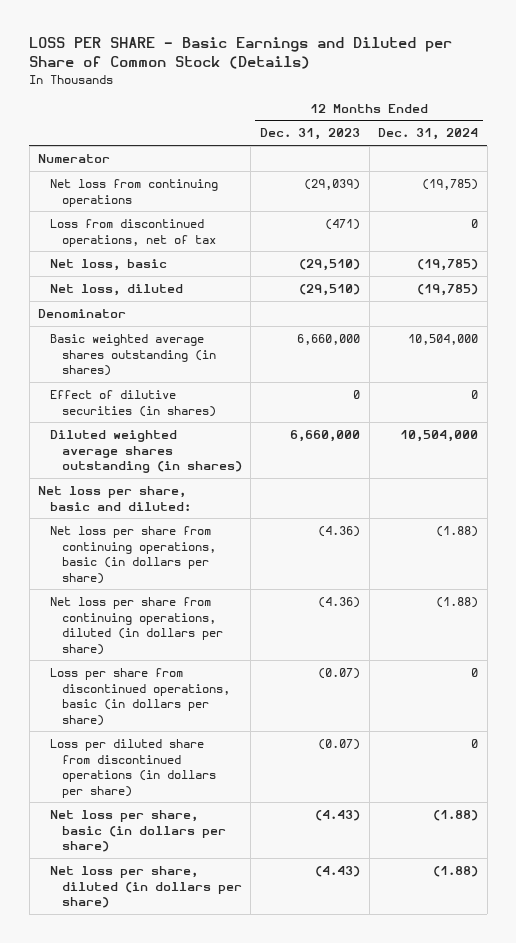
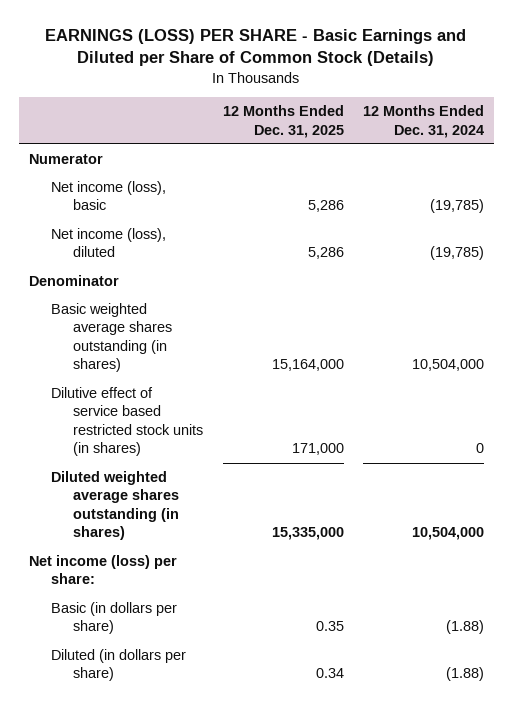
- LOSS PER SHARE - Basic Earnings and Diluted per Share of Common Stock (Details)
+ EARNINGS (LOSS) PER SHARE - Basic Earnings and Diluted per Share of Common Stock (Details)
- | 12 Months Ended Dec. 31, 2023 | 12 Months Ended Dec. 31, 2024
+ | 12 Months Ended Dec. 31, 2025 | 12 Months Ended Dec. 31, 2024
- Net loss from continuing operations | (29,039) | (19,785)
- Loss from discontinued operations, net of tax | (471) | 0
- Net loss, basic | (29,510) | (19,785)
- Net loss, diluted | (29,510) | (19,785)
+ Net income (loss), basic | 5,286 | (19,785)
+ Net income (loss), diluted | 5,286 | (19,785)
- Effect of dilutive securities (in shares) | 0 | 0
+ Dilutive effect of service based restricted stock units (in shares) | 171,000 | 0
- Net loss per share, basic and diluted:
- Net loss per share from continuing operations, basic (in dollars per share) | (4.36) | (1.88)
- Net loss per share from continuing operations, diluted (in dollars per share) | (4.36) | (1.88)
- Loss per share from discontinued operations, basic (in dollars per share) | (0.07) | 0
- Loss per diluted share from discontinued operations (in dollars per share) | (0.07) | 0
- Net loss per share, basic (in dollars per share) | (4.43) | (1.88)
- Net loss per share, diluted (in dollars per share) | (4.43) | (1.88)
+ Net income (loss) per share:
+ Basic (in dollars per share) | 0.35 | (1.88)
+ Diluted (in dollars per share) | 0.34 | (1.88)

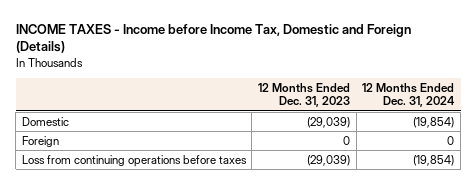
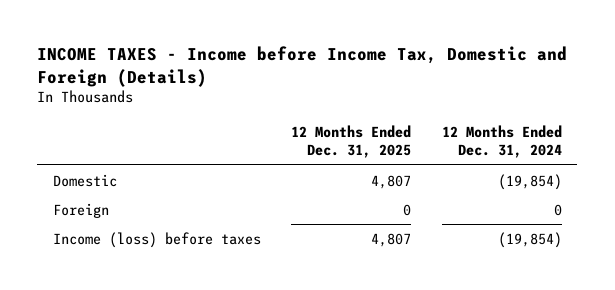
- | 12 Months Ended Dec. 31, 2023 | 12 Months Ended Dec. 31, 2024
+ | 12 Months Ended Dec. 31, 2025 | 12 Months Ended Dec. 31, 2024
- Loss from continuing operations before taxes | (29,039) | (19,854)
+ Income (loss) before taxes | 4,807 | (19,854)

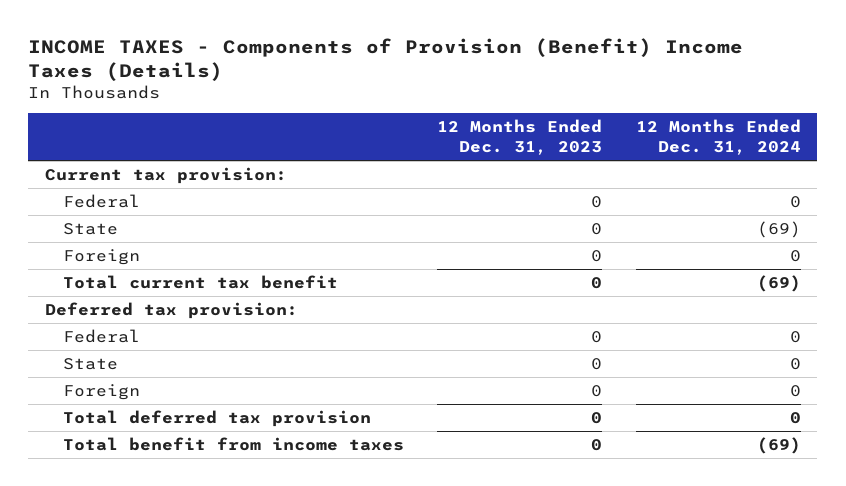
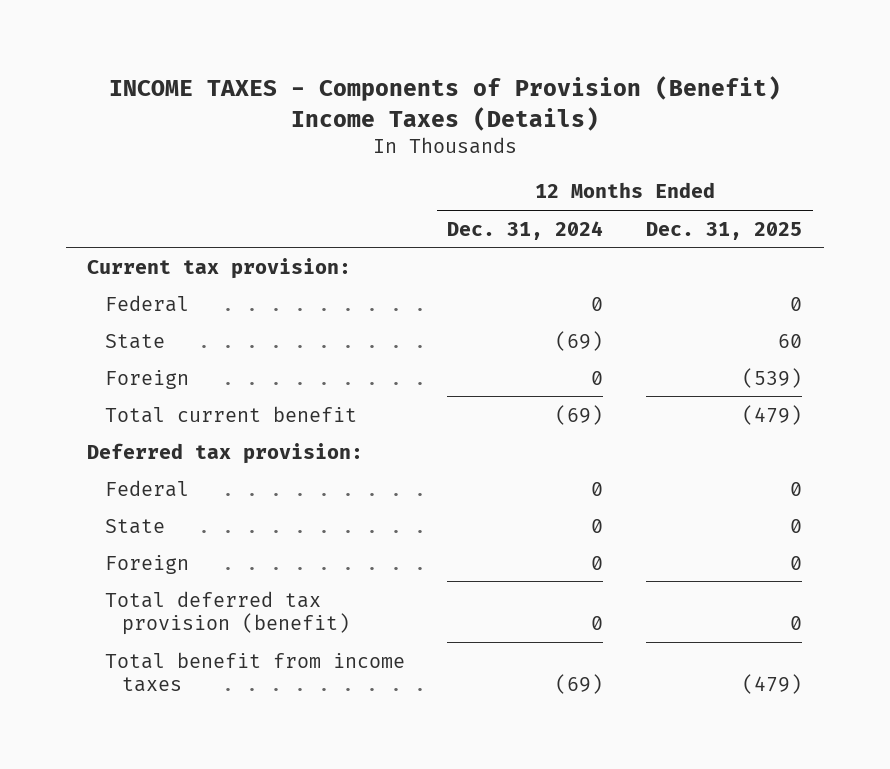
- | 12 Months Ended Dec. 31, 2023 | 12 Months Ended Dec. 31, 2024
+ | 12 Months Ended Dec. 31, 2024 | 12 Months Ended Dec. 31, 2025
- Total current tax benefit | 0 | (69)
+ Total current benefit | (69) | (479)
- Total deferred tax provision | 0 | 0
+ Total deferred tax provision (benefit) | 0 | 0

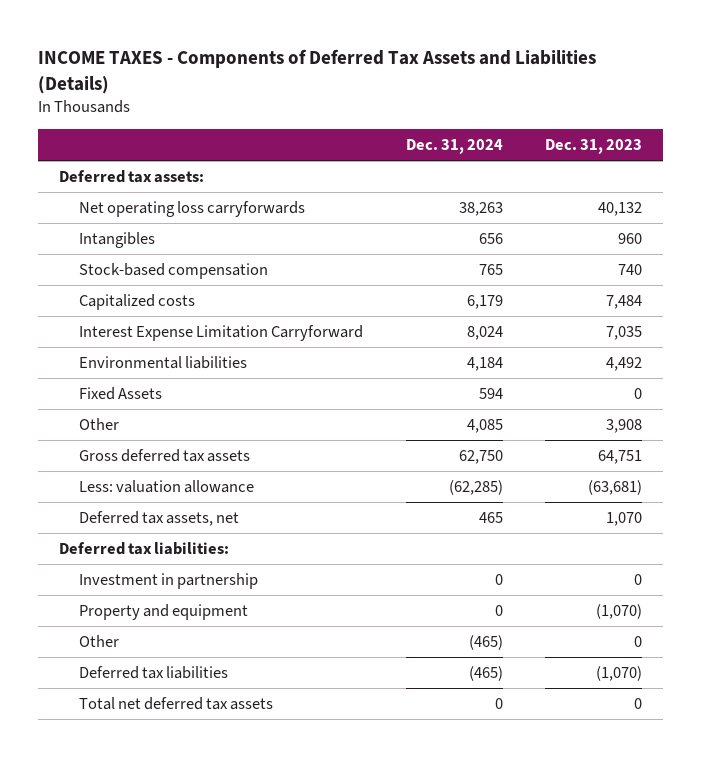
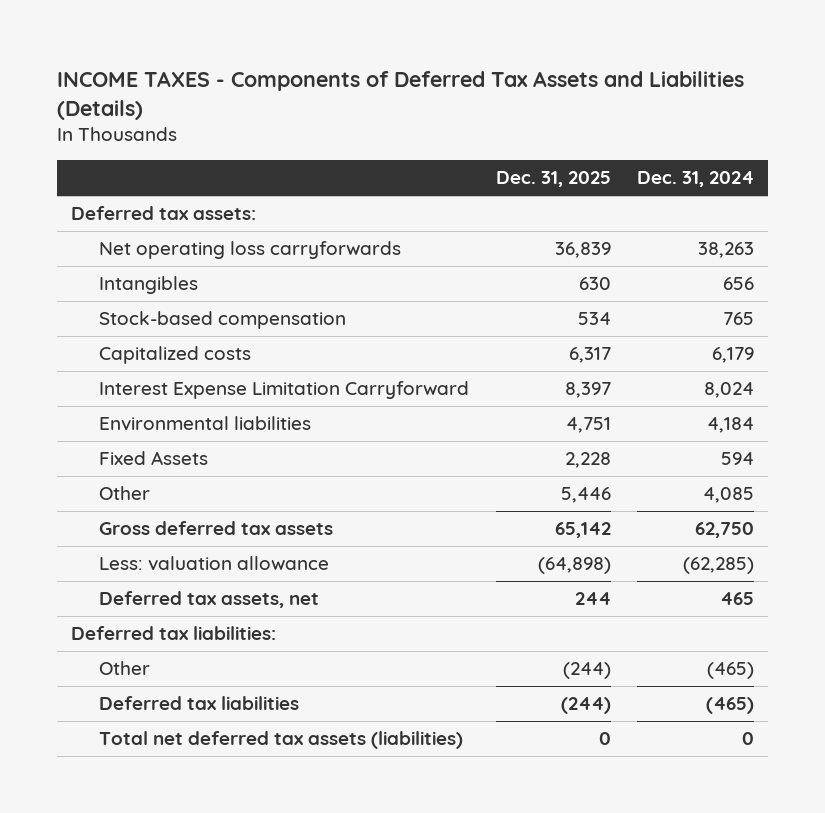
- | Dec. 31, 2024 | Dec. 31, 2023
+ | Dec. 31, 2025 | Dec. 31, 2024
- Investment in partnership | 0 | 0
- Property and equipment | 0 | (1,070)
- Total net deferred tax assets | 0 | 0
+ Total net deferred tax assets (liabilities) | 0 | 0

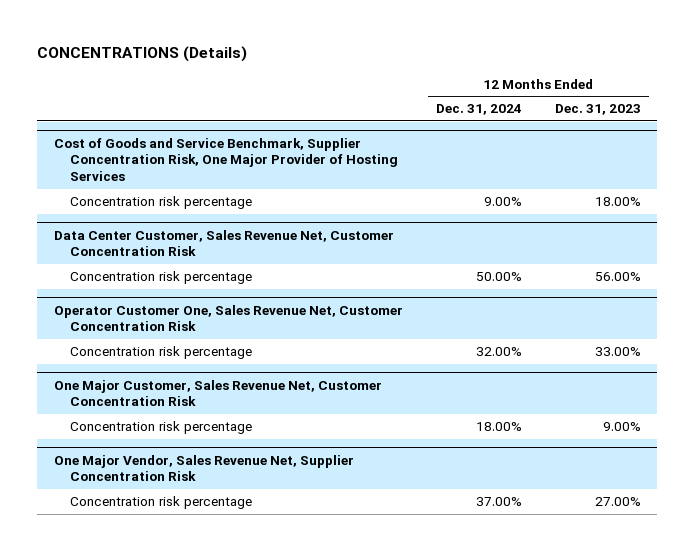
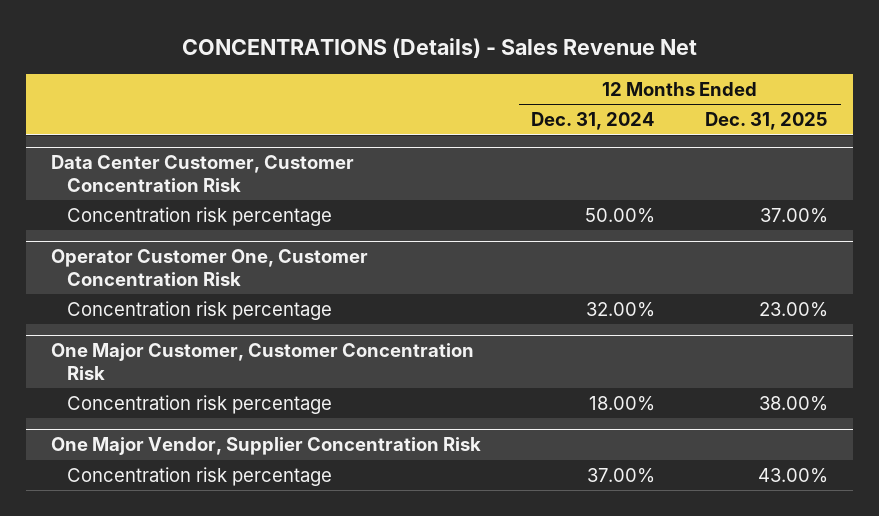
- CONCENTRATIONS (Details)
+ CONCENTRATIONS (Details) - Sales Revenue Net
- | 12 Months Ended Dec. 31, 2024 | 12 Months Ended Dec. 31, 2023
+ | 12 Months Ended Dec. 31, 2024 | 12 Months Ended Dec. 31, 2025
- Cost of Goods and Service Benchmark, Supplier Concentration Risk, One Major Provider of Hosting Services
- Concentration risk percentage | 9.00% | 18.00%
- Data Center Customer, Sales Revenue Net, Customer Concentration Risk
+ Data Center Customer, Customer Concentration Risk
- Operator Customer One, Sales Revenue Net, Customer Concentration Risk
+ Operator Customer One, Customer Concentration Risk
- One Major Customer, Sales Revenue Net, Customer Concentration Risk
+ One Major Customer, Customer Concentration Risk
- One Major Vendor, Sales Revenue Net, Supplier Concentration Risk
+ One Major Vendor, Supplier Concentration Risk

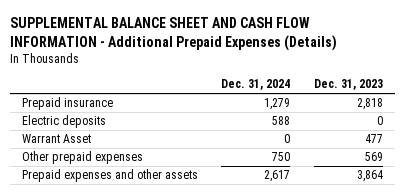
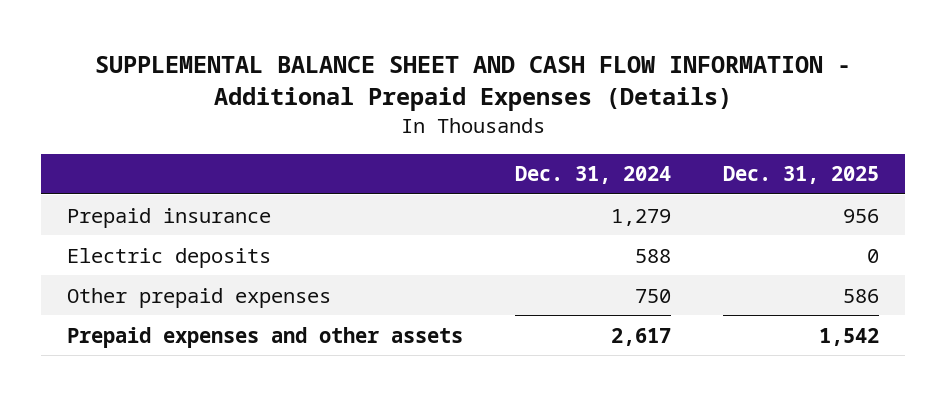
- | Dec. 31, 2024 | Dec. 31, 2023
+ | Dec. 31, 2024 | Dec. 31, 2025
- Warrant Asset | 0 | 477

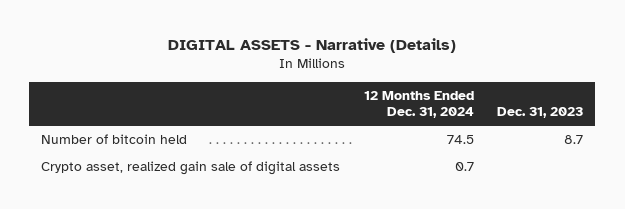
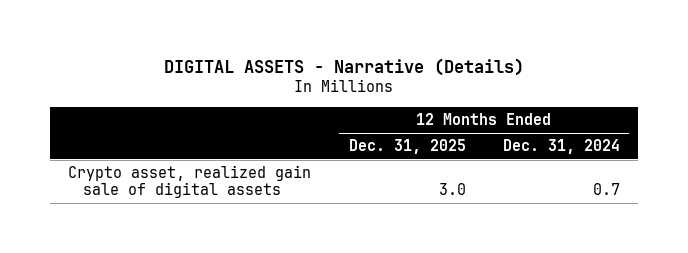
- | 12 Months Ended Dec. 31, 2024 | Dec. 31, 2023
+ | 12 Months Ended Dec. 31, 2025 | 12 Months Ended Dec. 31, 2024
- Number of bitcoin held | 74.5 | 8.7

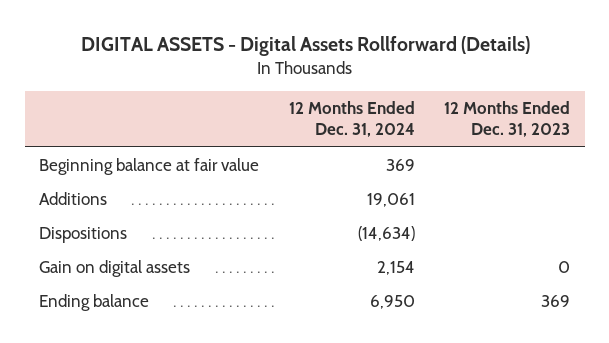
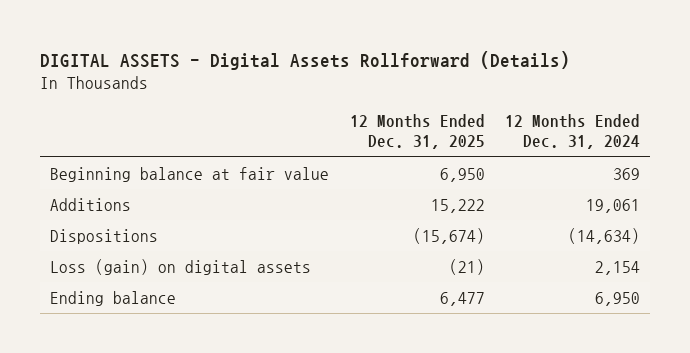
- | 12 Months Ended Dec. 31, 2024 | 12 Months Ended Dec. 31, 2023
+ | 12 Months Ended Dec. 31, 2025 | 12 Months Ended Dec. 31, 2024
- Gain on digital assets | 2,154 | 0
+ Loss (gain) on digital assets | (21) | 2,154

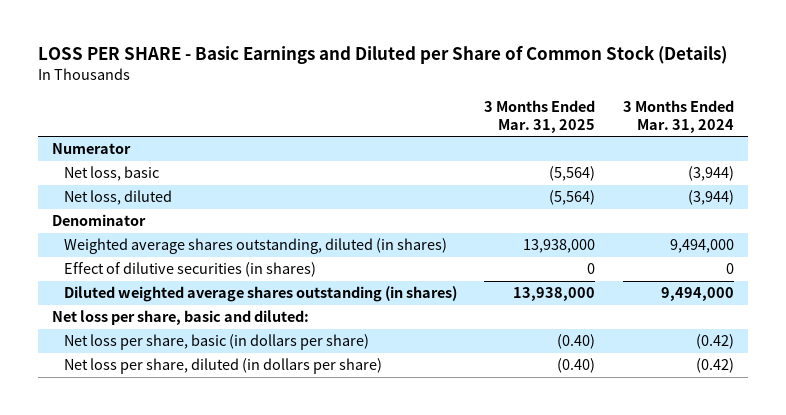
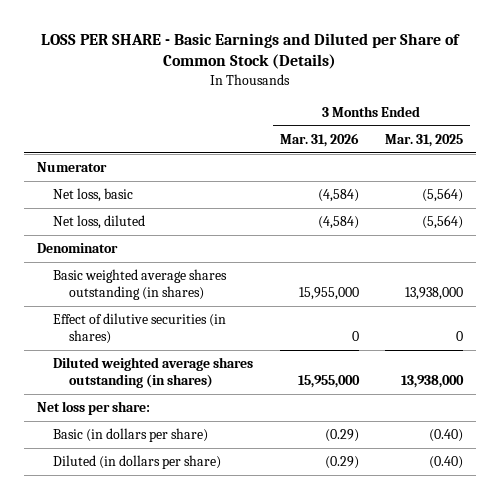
- | 3 Months Ended Mar. 31, 2025 | 3 Months Ended Mar. 31, 2024
+ | 3 Months Ended Mar. 31, 2026 | 3 Months Ended Mar. 31, 2025
- Weighted average shares outstanding, diluted (in shares) | 13,938,000 | 9,494,000
+ Basic weighted average shares outstanding (in shares) | 15,955,000 | 13,938,000
- Net loss per share, basic and diluted:
- Net loss per share, basic (in dollars per share) | (0.40) | (0.42)
- Net loss per share, diluted (in dollars per share) | (0.40) | (0.42)
+ Net loss per share:
+ Basic (in dollars per share) | (0.29) | (0.40)
+ Diluted (in dollars per share) | (0.29) | (0.40)

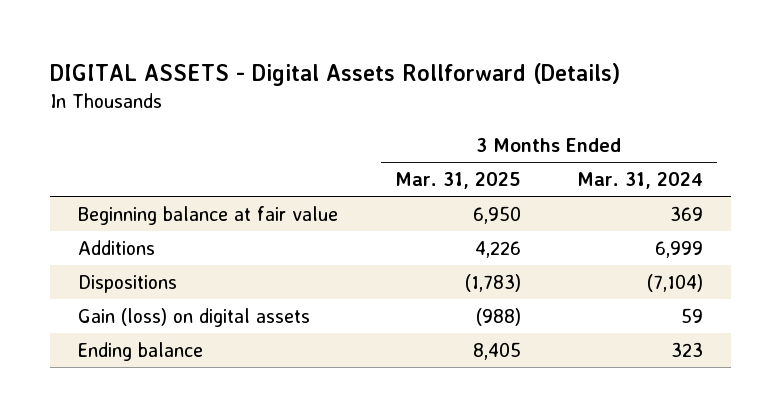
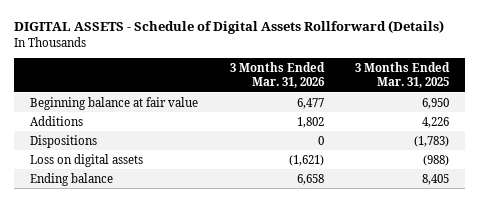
- DIGITAL ASSETS - Digital Assets Rollforward (Details)
+ DIGITAL ASSETS - Schedule of Digital Assets Rollforward (Details)
- | 3 Months Ended Mar. 31, 2025 | 3 Months Ended Mar. 31, 2024
+ | 3 Months Ended Mar. 31, 2026 | 3 Months Ended Mar. 31, 2025
- Gain (loss) on digital assets | (988) | 59
+ Loss on digital assets | (1,621) | (988)

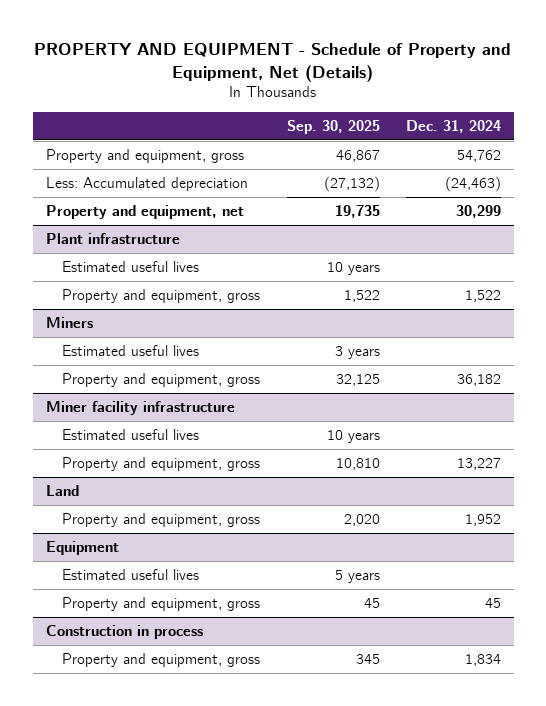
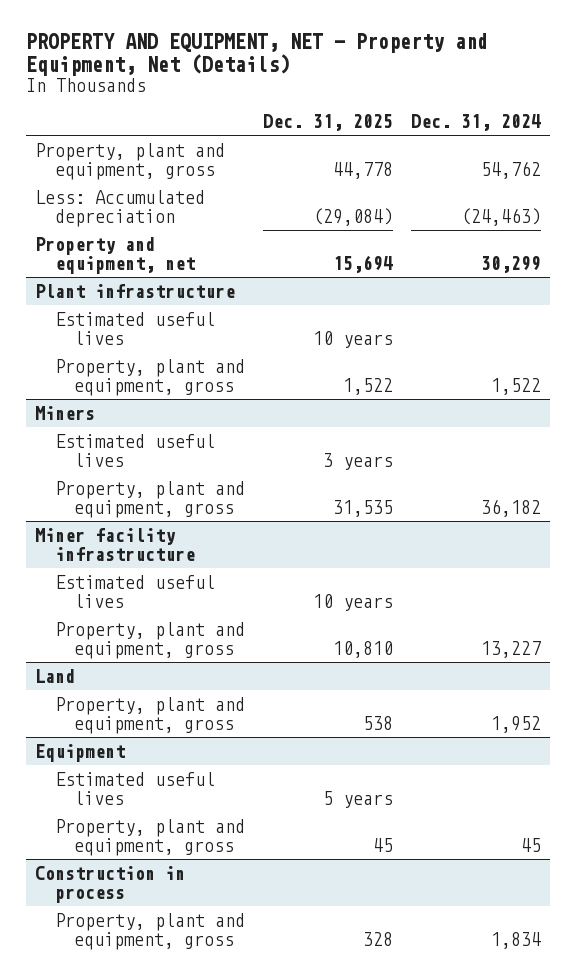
- PROPERTY AND EQUIPMENT - Schedule of Property and Equipment, Net (Details)
+ PROPERTY AND EQUIPMENT, NET - Property and Equipment, Net (Details)
- | Sep. 30, 2025 | Dec. 31, 2024
+ | Dec. 31, 2025 | Dec. 31, 2024
- Property and equipment, gross | 46,867 | 54,762
+ Property, plant and equipment, gross | 44,778 | 54,762
@ Plant infrastructure
- Property and equipment, gross | 1,522 | 1,522
+ Property, plant and equipment, gross | 1,522 | 1,522
@ Miners
- Property and equipment, gross | 32,125 | 36,182
+ Property, plant and equipment, gross | 31,535 | 36,182
@ Miner facility infrastructure
- Property and equipment, gross | 10,810 | 13,227
+ Property, plant and equipment, gross | 10,810 | 13,227
@ Land
- Property and equipment, gross | 2,020 | 1,952
+ Property, plant and equipment, gross | 538 | 1,952
@ Equipment
- Property and equipment, gross | 45 | 45
+ Property, plant and equipment, gross | 45 | 45
@ Construction in process
- Property and equipment, gross | 345 | 1,834
+ Property, plant and equipment, gross | 328 | 1,834

